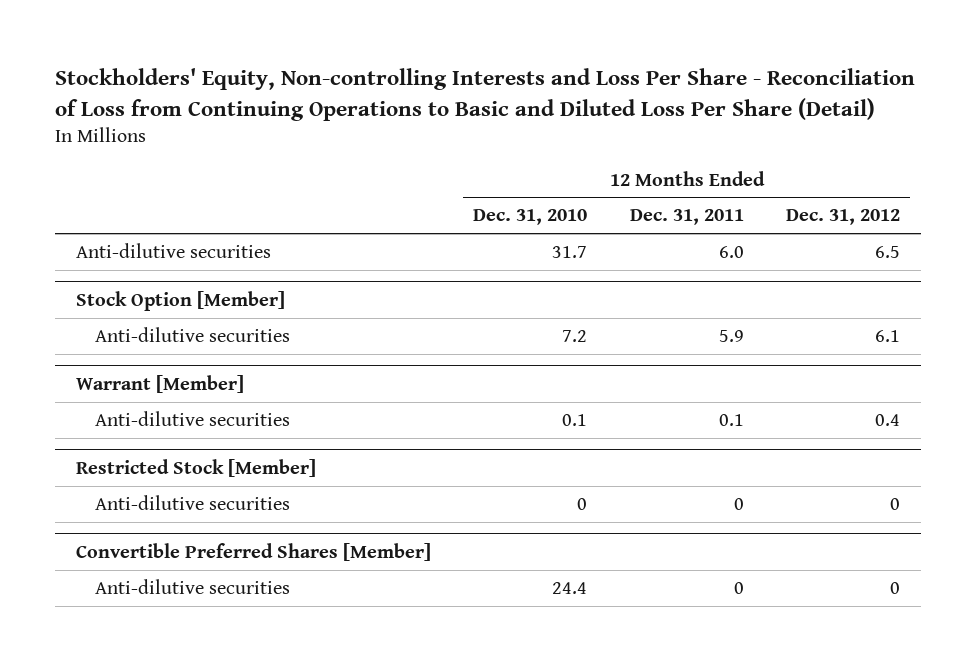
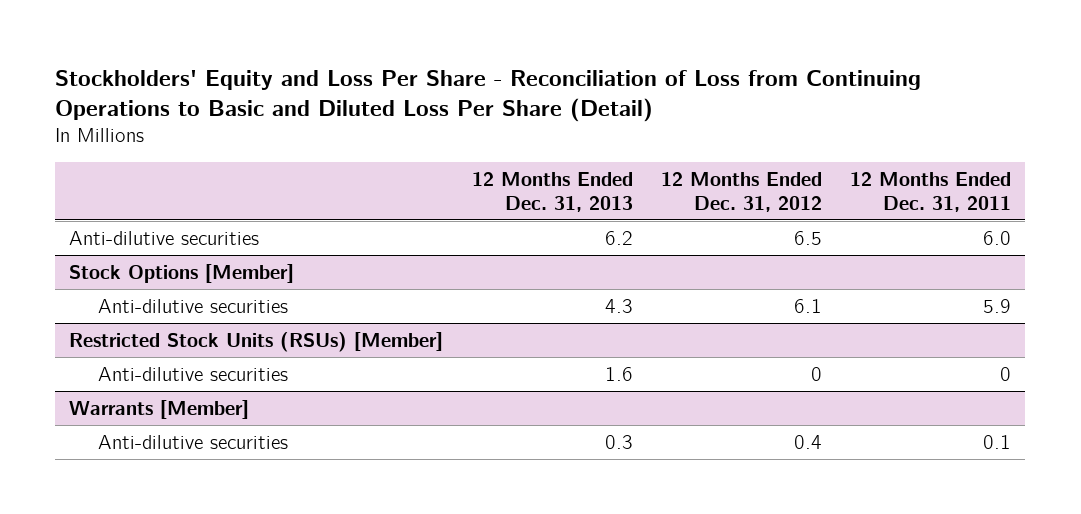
- Stockholders' Equity, Non-controlling Interests and Loss Per Share - Reconciliation of Loss from Continuing Operations to Basic and Diluted Loss Per Share (Detail)
+ Stockholders' Equity and Loss Per Share - Reconciliation of Loss from Continuing Operations to Basic and Diluted Loss Per Share (Detail)
- | 12 Months Ended Dec. 31, 2010 | 12 Months Ended Dec. 31, 2011 | 12 Months Ended Dec. 31, 2012
+ | 12 Months Ended Dec. 31, 2013 | 12 Months Ended Dec. 31, 2012 | 12 Months Ended Dec. 31, 2011
- Stock Option [Member]
+ Stock Options [Member]
- Warrant [Member]
- Anti-dilutive securities | 0.1 | 0.1 | 0.4
- Restricted Stock [Member]
- Anti-dilutive securities | 0 | 0 | 0
- Convertible Preferred Shares [Member]
+ Restricted Stock Units (RSUs) [Member]
+ Warrants [Member]
+ Anti-dilutive securities | 0.3 | 0.4 | 0.1

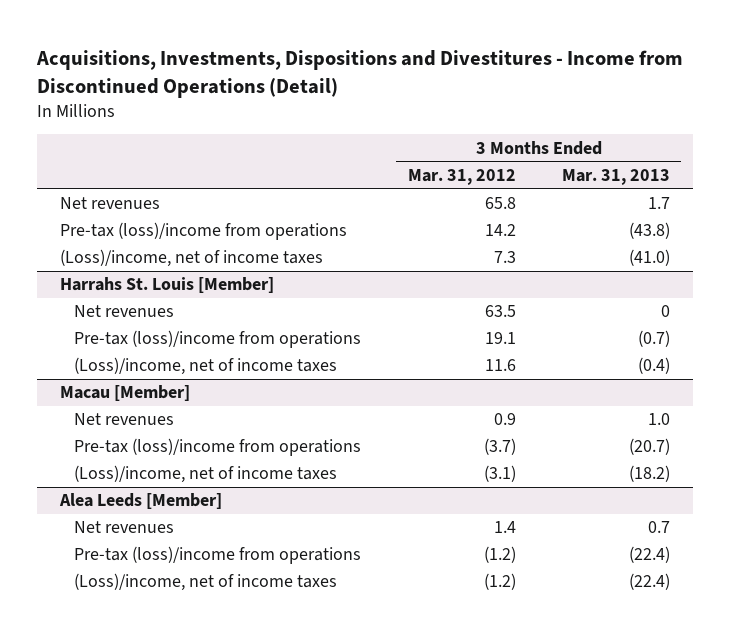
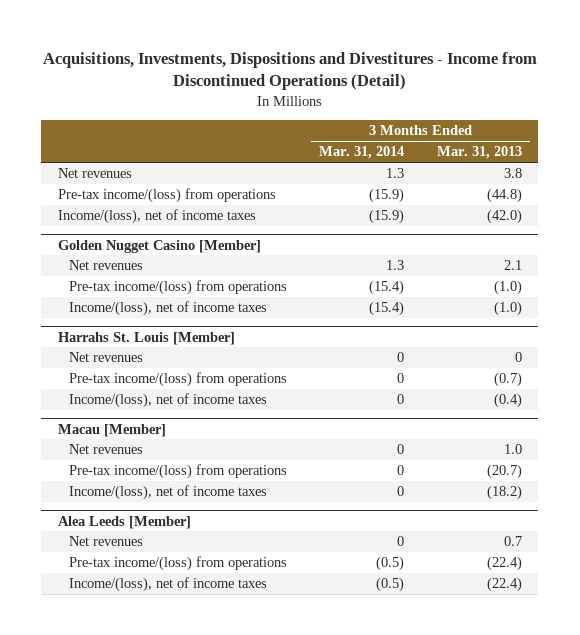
- | 3 Months Ended Mar. 31, 2012 | 3 Months Ended Mar. 31, 2013
+ | 3 Months Ended Mar. 31, 2014 | 3 Months Ended Mar. 31, 2013
- Net revenues | 65.8 | 1.7
- Pre-tax (loss)/income from operations | 14.2 | (43.8)
- (Loss)/income, net of income taxes | 7.3 | (41.0)
+ Net revenues | 1.3 | 3.8
+ Pre-tax income/(loss) from operations | (15.9) | (44.8)
+ Income/(loss), net of income taxes | (15.9) | (42.0)
+ Golden Nugget Casino [Member]
+ Net revenues | 1.3 | 2.1
+ Pre-tax income/(loss) from operations | (15.4) | (1.0)
+ Income/(loss), net of income taxes | (15.4) | (1.0)
@ Harrahs St. Louis [Member]
- Pre-tax (loss)/income from operations | 19.1 | (0.7)
- (Loss)/income, net of income taxes | 11.6 | (0.4)
+ Pre-tax income/(loss) from operations | 0 | (0.7)
+ Income/(loss), net of income taxes | 0 | (0.4)
@ Macau [Member]
- Pre-tax (loss)/income from operations | (3.7) | (20.7)
- (Loss)/income, net of income taxes | (3.1) | (18.2)
+ Pre-tax income/(loss) from operations | 0 | (20.7)
+ Income/(loss), net of income taxes | 0 | (18.2)
@ Alea Leeds [Member]
- Pre-tax (loss)/income from operations | (1.2) | (22.4)
- (Loss)/income, net of income taxes | (1.2) | (22.4)
+ Pre-tax income/(loss) from operations | (0.5) | (22.4)
+ Income/(loss), net of income taxes | (0.5) | (22.4)

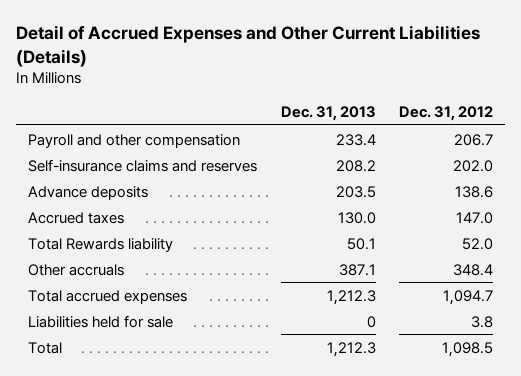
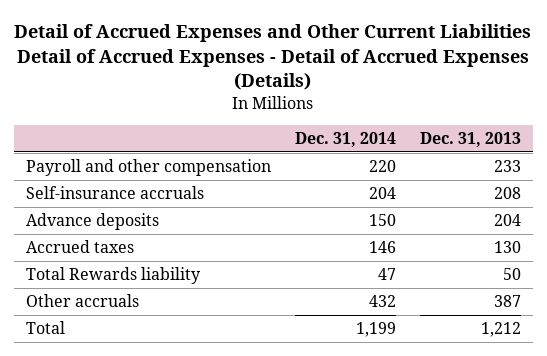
- Detail of Accrued Expenses and Other Current Liabilities (Details)
+ Detail of Accrued Expenses and Other Current Liabilities Detail of Accrued Expenses - Detail of Accrued Expenses (Details)
- | Dec. 31, 2013 | Dec. 31, 2012
+ | Dec. 31, 2014 | Dec. 31, 2013
- Payroll and other compensation | 233.4 | 206.7
- Self-insurance claims and reserves | 208.2 | 202.0
- Advance deposits | 203.5 | 138.6
- Accrued taxes | 130.0 | 147.0
- Total Rewards liability | 50.1 | 52.0
- Other accruals | 387.1 | 348.4
- Total accrued expenses | 1,212.3 | 1,094.7
- Liabilities held for sale | 0 | 3.8
- Total | 1,212.3 | 1,098.5
+ Payroll and other compensation | 220 | 233
+ Self-insurance accruals | 204 | 208
+ Advance deposits | 150 | 204
+ Accrued taxes | 146 | 130
+ Total Rewards liability | 47 | 50
+ Other accruals | 432 | 387
+ Total | 1,199 | 1,212

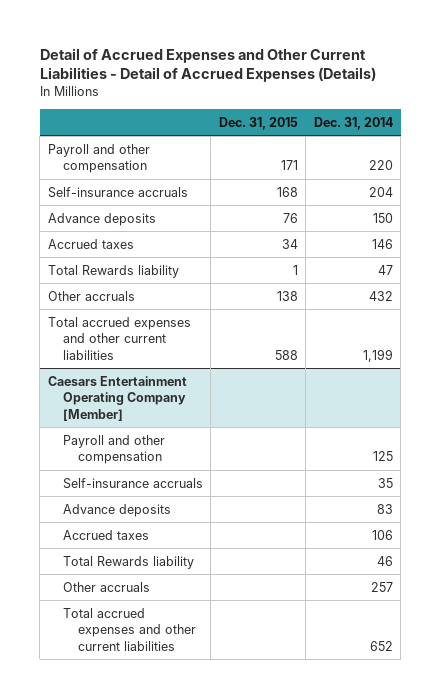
- Detail of Accrued Expenses and Other Current Liabilities Detail of Accrued Expenses - Detail of Accrued Expenses (Details)
+ Detail of Accrued Expenses and Other Current Liabilities - Detail of Accrued Expenses (Details)
- | Dec. 31, 2014 | Dec. 31, 2013
+ | Dec. 31, 2015 | Dec. 31, 2014
- Total | 1,199 | 1,212
+ Total accrued expenses and other current liabilities | 588 | 1,199
+ Caesars Entertainment Operating Company [Member]
+ Payroll and other compensation | | 125
+ Self-insurance accruals | | 35
+ Advance deposits | | 83
+ Accrued taxes | | 106
+ Total Rewards liability | | 46
+ Other accruals | | 257
+ Total accrued expenses and other current liabilities | | 652

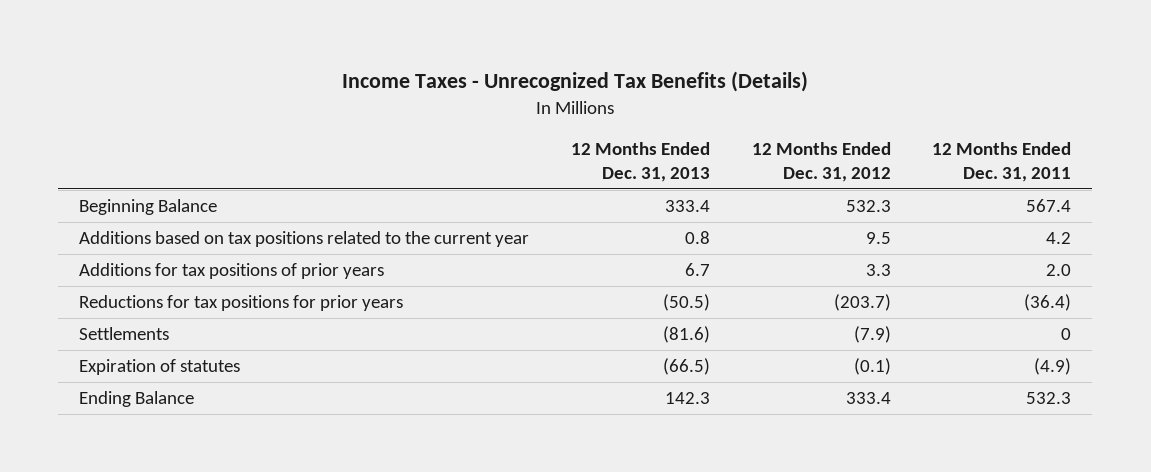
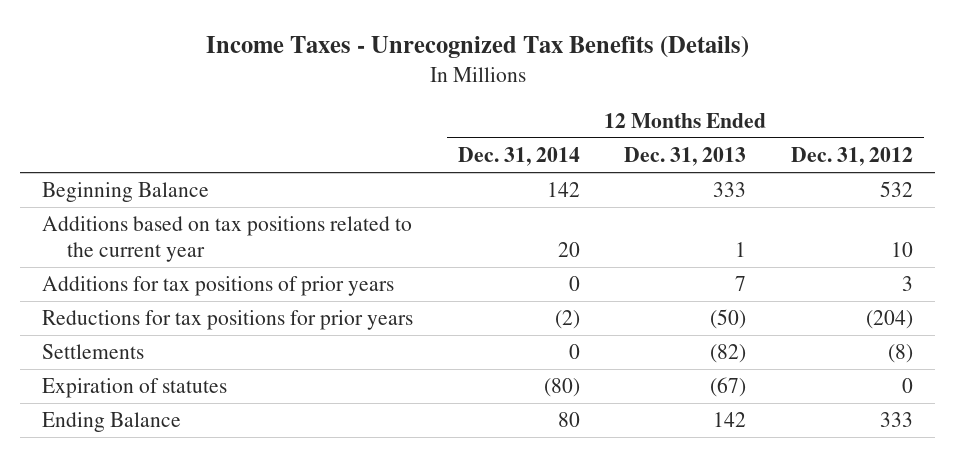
- | 12 Months Ended Dec. 31, 2013 | 12 Months Ended Dec. 31, 2012 | 12 Months Ended Dec. 31, 2011
+ | 12 Months Ended Dec. 31, 2014 | 12 Months Ended Dec. 31, 2013 | 12 Months Ended Dec. 31, 2012
- Beginning Balance | 333.4 | 532.3 | 567.4
- Additions based on tax positions related to the current year | 0.8 | 9.5 | 4.2
- Additions for tax positions of prior years | 6.7 | 3.3 | 2.0
- Reductions for tax positions for prior years | (50.5) | (203.7) | (36.4)
- Settlements | (81.6) | (7.9) | 0
- Expiration of statutes | (66.5) | (0.1) | (4.9)
- Ending Balance | 142.3 | 333.4 | 532.3
+ Beginning Balance | 142 | 333 | 532
+ Additions based on tax positions related to the current year | 20 | 1 | 10
+ Additions for tax positions of prior years | 0 | 7 | 3
+ Reductions for tax positions for prior years | (2) | (50) | (204)
+ Settlements | 0 | (82) | (8)
+ Expiration of statutes | (80) | (67) | 0
+ Ending Balance | 80 | 142 | 333

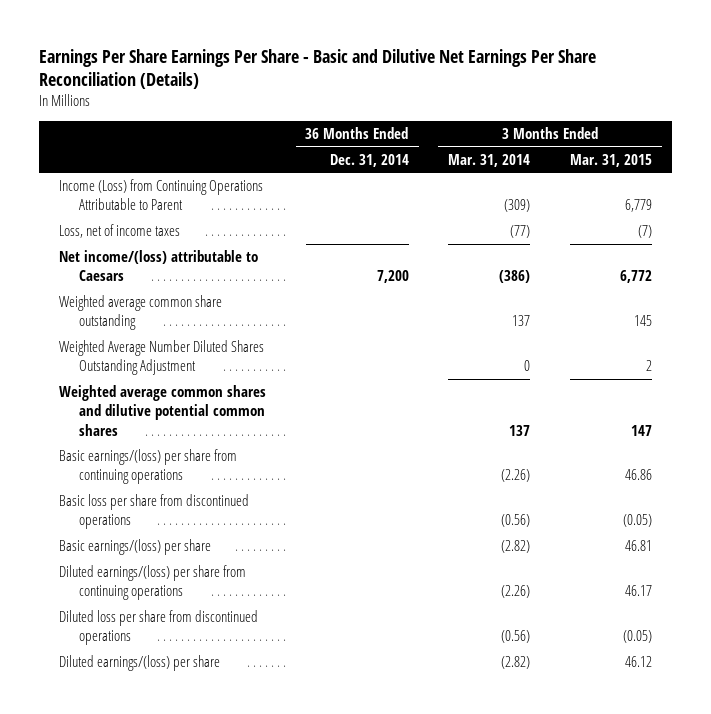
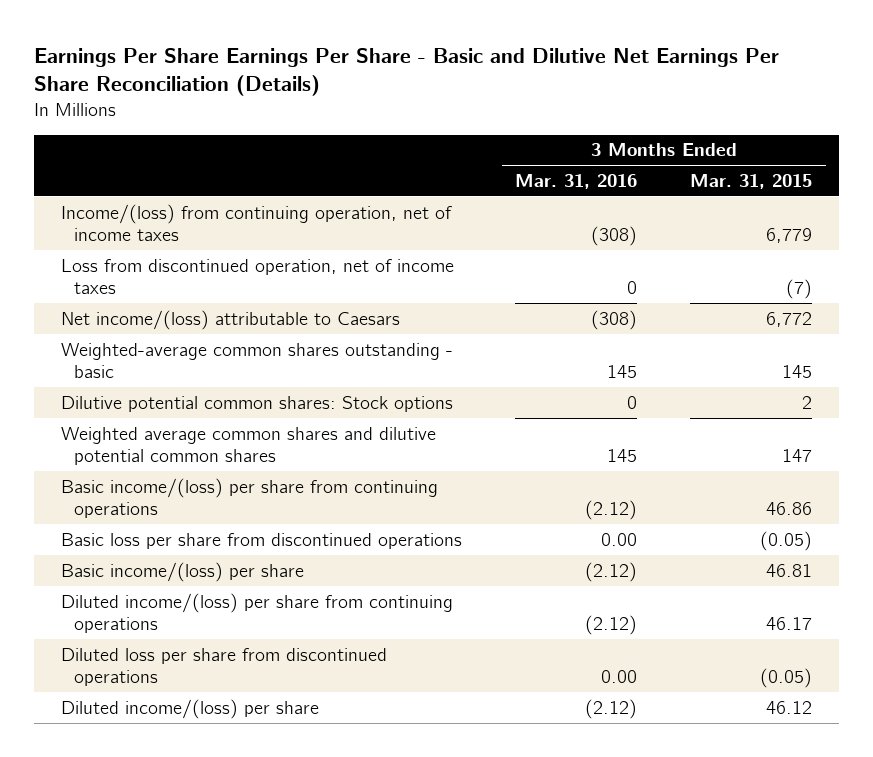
- | 36 Months Ended Dec. 31, 2014 | 3 Months Ended Mar. 31, 2014 | 3 Months Ended Mar. 31, 2015
+ | 3 Months Ended Mar. 31, 2016 | 3 Months Ended Mar. 31, 2015
- Income (Loss) from Continuing Operations Attributable to Parent | | (309) | 6,779
- Loss, net of income taxes | | (77) | (7)
+ Income/(loss) from continuing operation, net of income taxes | (308) | 6,779
+ Loss from discontinued operation, net of income taxes | 0 | (7)
- Weighted average common share outstanding | | 137 | 145
- Weighted Average Number Diluted Shares Outstanding Adjustment | | 0 | 2
+ Weighted-average common shares outstanding - basic | 145 | 145
+ Dilutive potential common shares: Stock options | 0 | 2
- Basic earnings/(loss) per share from continuing operations | | (2.26) | 46.86
+ Basic income/(loss) per share from continuing operations | (2.12) | 46.86
- Basic earnings/(loss) per share | | (2.82) | 46.81
- Diluted earnings/(loss) per share from continuing operations | | (2.26) | 46.17
+ Basic income/(loss) per share | (2.12) | 46.81
+ Diluted income/(loss) per share from continuing operations | (2.12) | 46.17
- Diluted earnings/(loss) per share | | (2.82) | 46.12
+ Diluted income/(loss) per share | (2.12) | 46.12

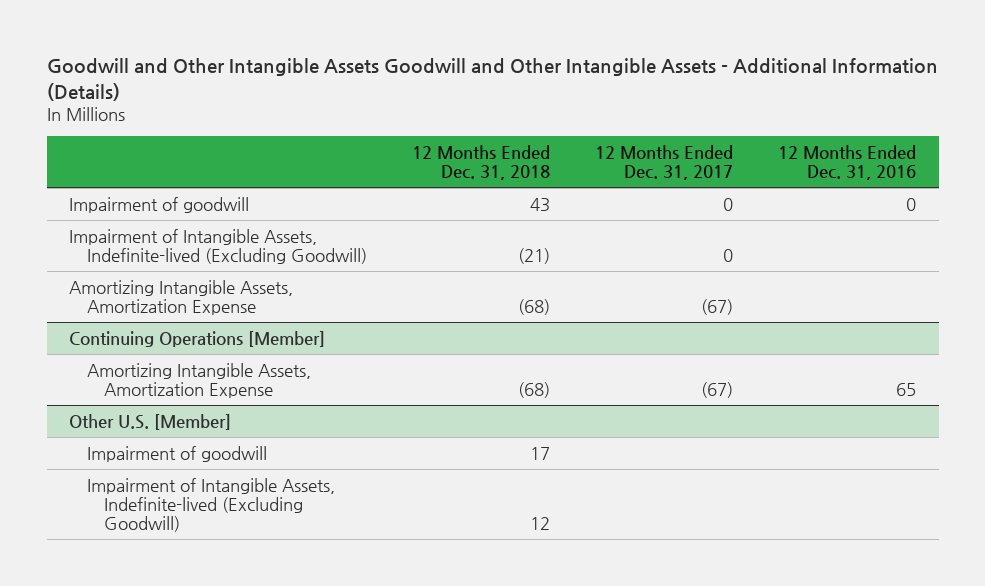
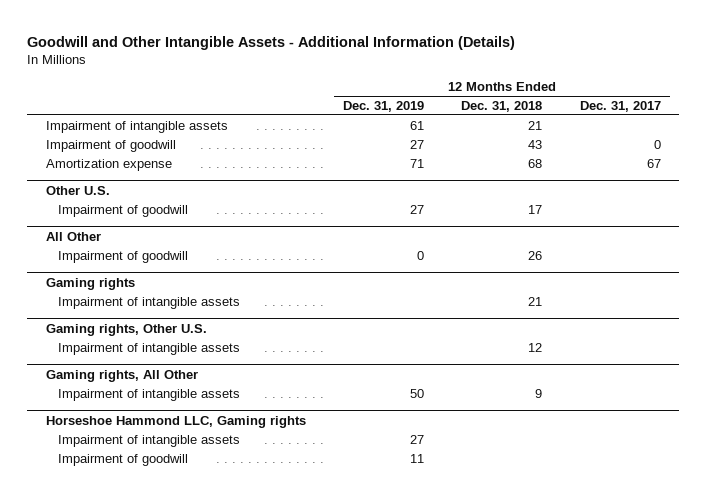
- Goodwill and Other Intangible Assets Goodwill and Other Intangible Assets - Additional Information (Details)
+ Goodwill and Other Intangible Assets - Additional Information (Details)
- | 12 Months Ended Dec. 31, 2018 | 12 Months Ended Dec. 31, 2017 | 12 Months Ended Dec. 31, 2016
+ | 12 Months Ended Dec. 31, 2019 | 12 Months Ended Dec. 31, 2018 | 12 Months Ended Dec. 31, 2017
+ Impairment of intangible assets | 61 | 21 |
- Impairment of Intangible Assets, Indefinite-lived (Excluding Goodwill) | (21) | 0 |
- Amortizing Intangible Assets, Amortization Expense | (68) | (67) |
- Continuing Operations [Member]
- Amortizing Intangible Assets, Amortization Expense | (68) | (67) | 65
- Other U.S. [Member]
+ Amortization expense | 71 | 68 | 67
+ Other U.S.
- Impairment of Intangible Assets, Indefinite-lived (Excluding Goodwill) | 12 | |
+ All Other
+ Impairment of goodwill | 0 | 26 |
+ Gaming rights
+ Impairment of intangible assets | | 21 |
+ Gaming rights, Other U.S.
+ Impairment of intangible assets | | 12 |
+ Gaming rights, All Other
+ Impairment of intangible assets | 50 | 9 |
+ Horseshoe Hammond LLC, Gaming rights
+ Impairment of intangible assets | 27 | |
+ Impairment of goodwill | 11 | |

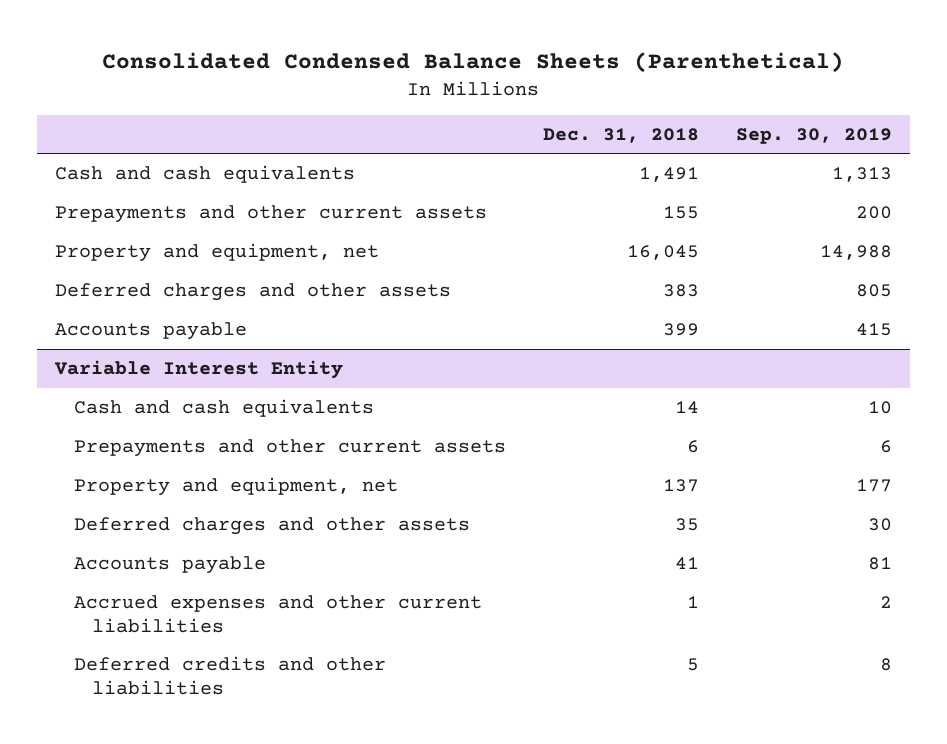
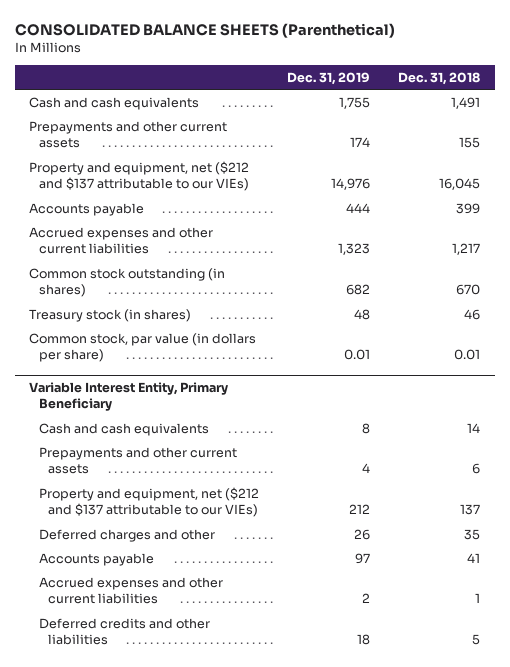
- Consolidated Condensed Balance Sheets (Parenthetical)
+ CONSOLIDATED BALANCE SHEETS (Parenthetical)
- | Dec. 31, 2018 | Sep. 30, 2019
+ | Dec. 31, 2019 | Dec. 31, 2018
- Property and equipment, net | 16,045 | 14,988
- Deferred charges and other assets | 383 | 805
+ Property and equipment, net ($212 and $137 attributable to our VIEs) | 14,976 | 16,045
- Variable Interest Entity
+ Accrued expenses and other current liabilities | 1,323 | 1,217
+ Common stock outstanding (in shares) | 682 | 670
+ Treasury stock (in shares) | 48 | 46
+ Common stock, par value (in dollars per share) | 0.01 | 0.01
+ Variable Interest Entity, Primary Beneficiary
- Property and equipment, net | 137 | 177
- Deferred charges and other assets | 35 | 30
+ Property and equipment, net ($212 and $137 attributable to our VIEs) | 212 | 137
+ Deferred charges and other | 26 | 35

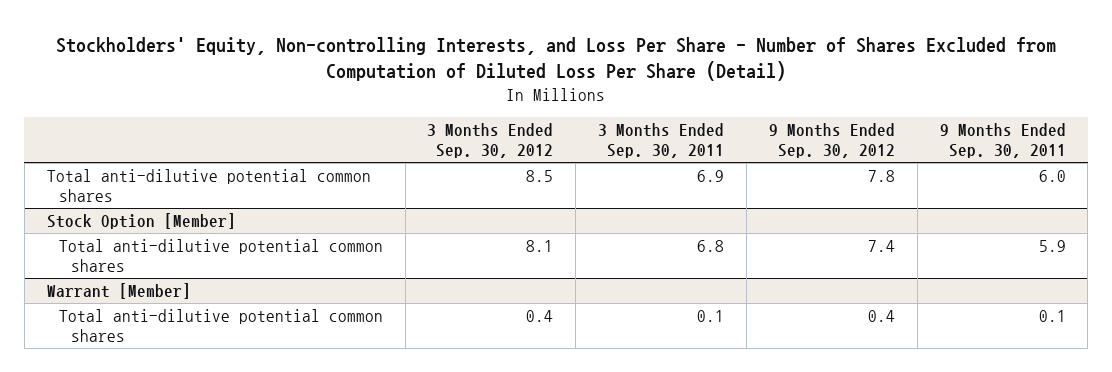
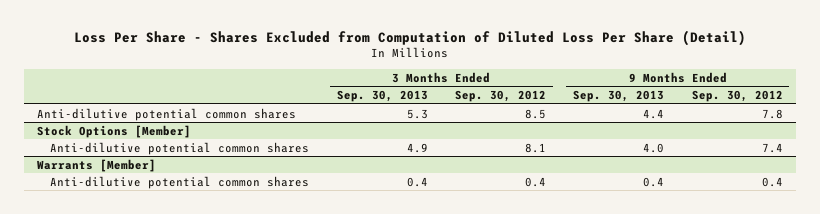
- Stockholders' Equity, Non-controlling Interests, and Loss Per Share - Number of Shares Excluded from Computation of Diluted Loss Per Share (Detail)
+ Loss Per Share - Shares Excluded from Computation of Diluted Loss Per Share (Detail)
- | 3 Months Ended Sep. 30, 2012 | 3 Months Ended Sep. 30, 2011 | 9 Months Ended Sep. 30, 2012 | 9 Months Ended Sep. 30, 2011
+ | 3 Months Ended Sep. 30, 2013 | 3 Months Ended Sep. 30, 2012 | 9 Months Ended Sep. 30, 2013 | 9 Months Ended Sep. 30, 2012
- Total anti-dilutive potential common shares | 8.5 | 6.9 | 7.8 | 6.0
- Stock Option [Member]
- Total anti-dilutive potential common shares | 8.1 | 6.8 | 7.4 | 5.9
- Warrant [Member]
- Total anti-dilutive potential common shares | 0.4 | 0.1 | 0.4 | 0.1
+ Anti-dilutive potential common shares | 5.3 | 8.5 | 4.4 | 7.8
+ Stock Options [Member]
+ Anti-dilutive potential common shares | 4.9 | 8.1 | 4.0 | 7.4
+ Warrants [Member]
+ Anti-dilutive potential common shares | 0.4 | 0.4 | 0.4 | 0.4

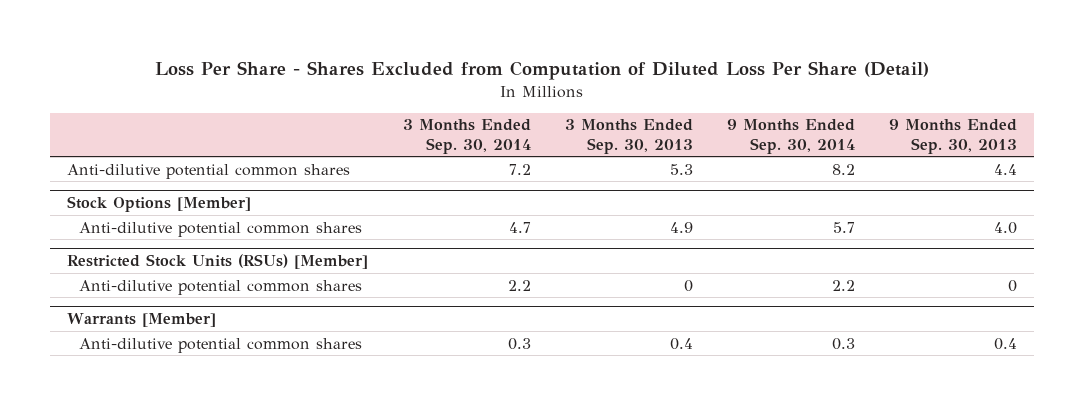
- | 3 Months Ended Sep. 30, 2013 | 3 Months Ended Sep. 30, 2012 | 9 Months Ended Sep. 30, 2013 | 9 Months Ended Sep. 30, 2012
+ | 3 Months Ended Sep. 30, 2014 | 3 Months Ended Sep. 30, 2013 | 9 Months Ended Sep. 30, 2014 | 9 Months Ended Sep. 30, 2013
+ Restricted Stock Units (RSUs) [Member]
+ Anti-dilutive potential common shares | 2.2 | 0 | 2.2 | 0

